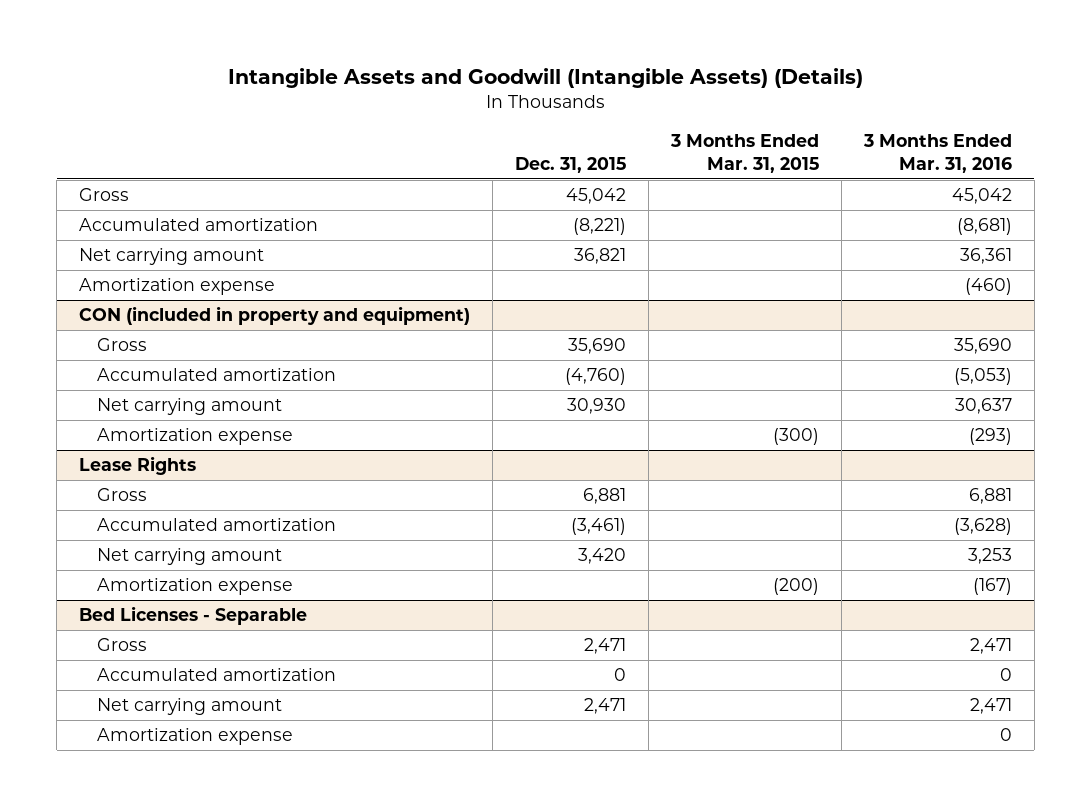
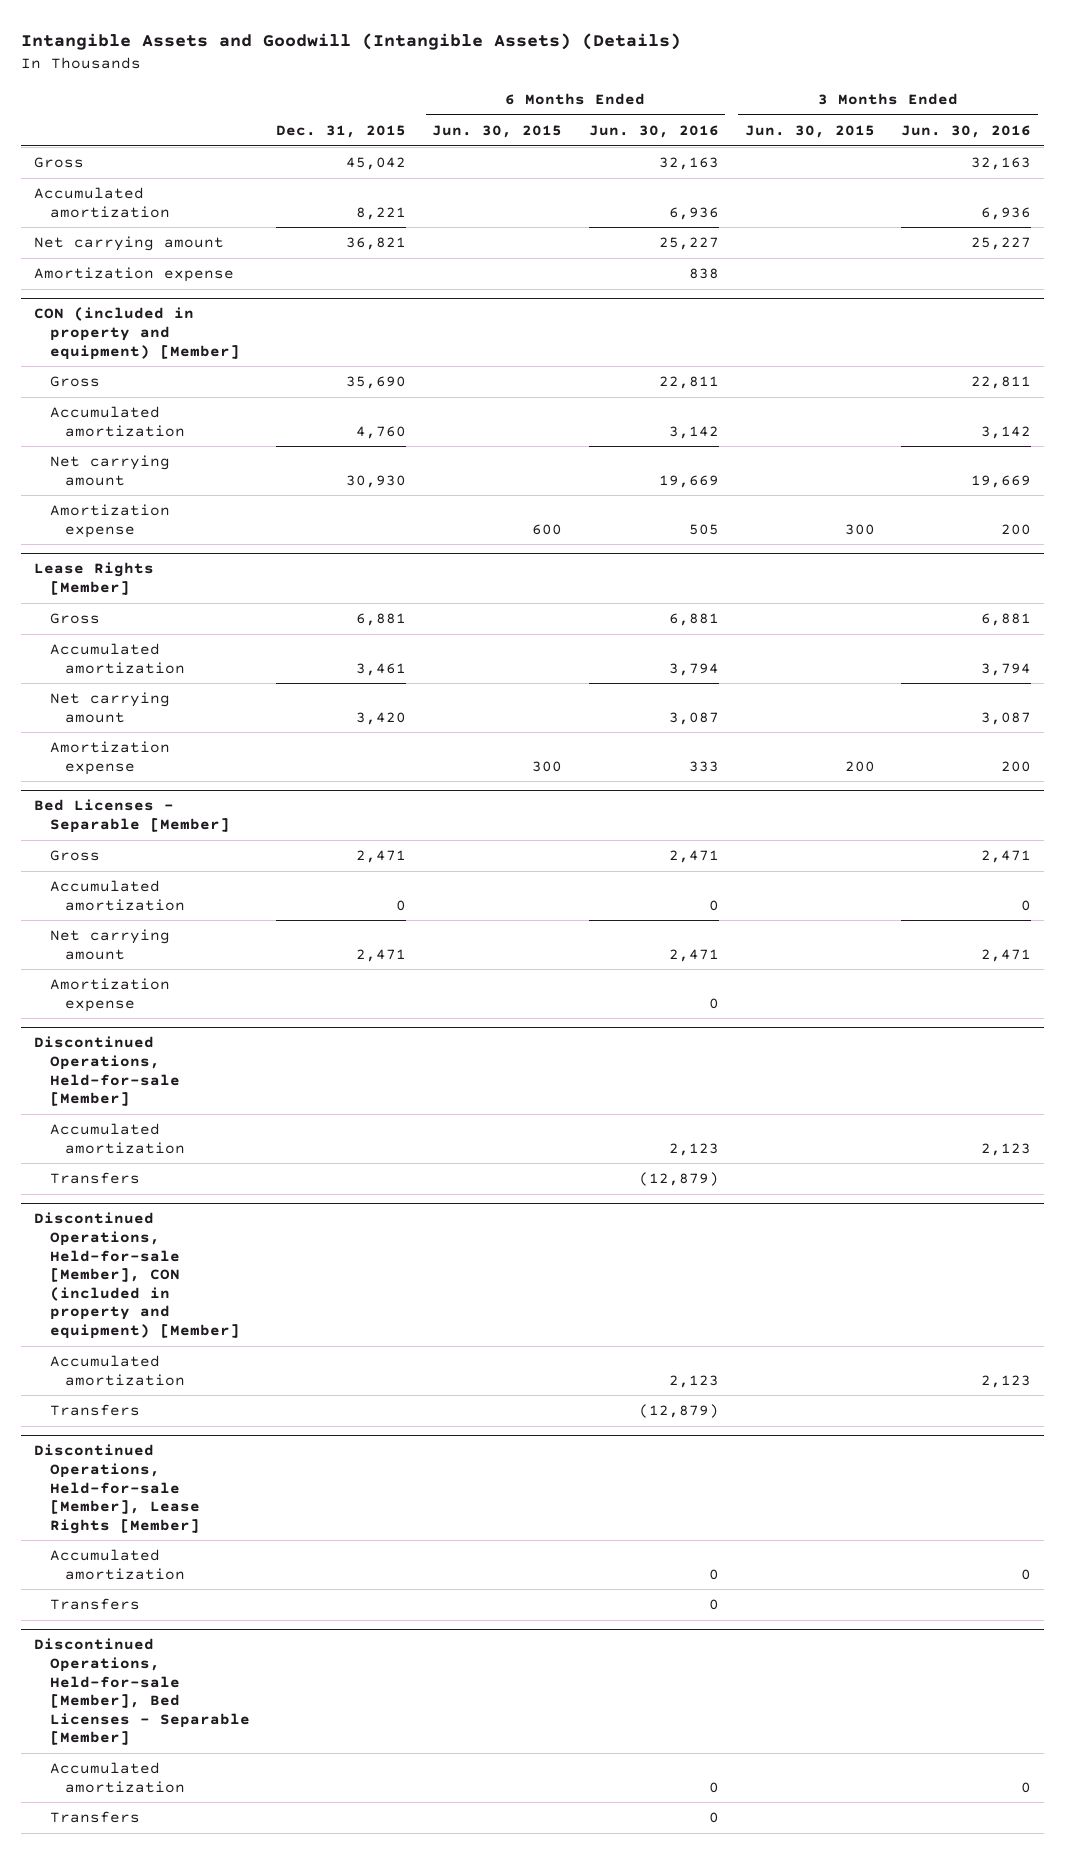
- | Dec. 31, 2015 | 3 Months Ended Mar. 31, 2015 | 3 Months Ended Mar. 31, 2016
+ | Dec. 31, 2015 | 6 Months Ended Jun. 30, 2015 | 6 Months Ended Jun. 30, 2016 | 3 Months Ended Jun. 30, 2015 | 3 Months Ended Jun. 30, 2016
- Accumulated amortization | (8,221) | | (8,681)
+ Accumulated amortization | 8,221 | | 6,936 | | 6,936
- CON (included in property and equipment)
+ CON (included in property and equipment) [Member]
- Accumulated amortization | (4,760) | | (5,053)
+ Accumulated amortization | 4,760 | | 3,142 | | 3,142
- Lease Rights
+ Lease Rights [Member]
- Accumulated amortization | (3,461) | | (3,628)
+ Accumulated amortization | 3,461 | | 3,794 | | 3,794
- Bed Licenses - Separable
+ Bed Licenses - Separable [Member]
+ Discontinued Operations, Held-for-sale [Member]
+ Accumulated amortization | | | 2,123 | | 2,123
+ Transfers | | | (12,879) | |
+ Discontinued Operations, Held-for-sale [Member], CON (included in property and equipment) [Member]
+ Accumulated amortization | | | 2,123 | | 2,123
+ Transfers | | | (12,879) | |
+ Discontinued Operations, Held-for-sale [Member], Lease Rights [Member]
+ Accumulated amortization | | | 0 | | 0
+ Transfers | | | 0 | |
+ Discontinued Operations, Held-for-sale [Member], Bed Licenses - Separable [Member]
+ Accumulated amortization | | | 0 | | 0
+ Transfers | | | 0 | |

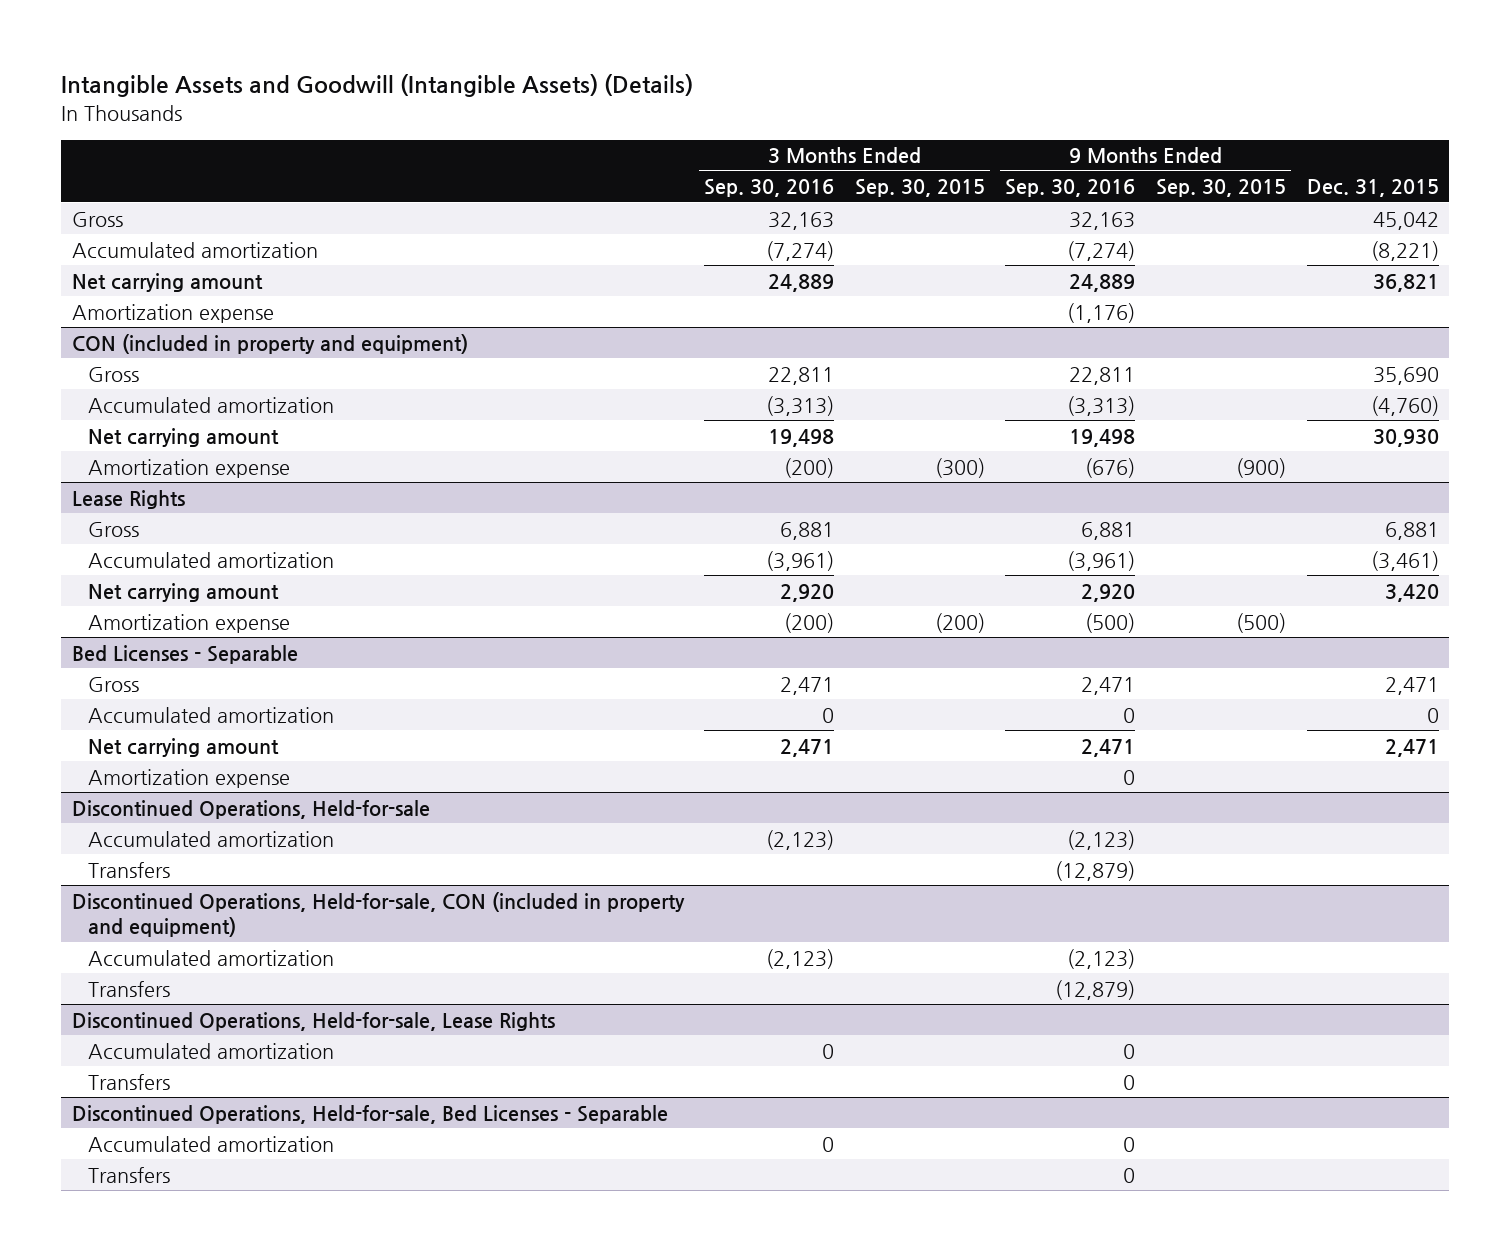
- | Dec. 31, 2015 | 6 Months Ended Jun. 30, 2015 | 6 Months Ended Jun. 30, 2016 | 3 Months Ended Jun. 30, 2015 | 3 Months Ended Jun. 30, 2016
+ | 3 Months Ended Sep. 30, 2016 | 3 Months Ended Sep. 30, 2015 | 9 Months Ended Sep. 30, 2016 | 9 Months Ended Sep. 30, 2015 | Dec. 31, 2015
- Accumulated amortization | 8,221 | | 6,936 | | 6,936
+ Accumulated amortization | (7,274) | | (7,274) | | (8,221)
- CON (included in property and equipment) [Member]
+ CON (included in property and equipment)
- Accumulated amortization | 4,760 | | 3,142 | | 3,142
+ Accumulated amortization | (3,313) | | (3,313) | | (4,760)
- Lease Rights [Member]
+ Lease Rights
- Accumulated amortization | 3,461 | | 3,794 | | 3,794
+ Accumulated amortization | (3,961) | | (3,961) | | (3,461)
- Bed Licenses - Separable [Member]
+ Bed Licenses - Separable
- Discontinued Operations, Held-for-sale [Member]
+ Discontinued Operations, Held-for-sale
- Discontinued Operations, Held-for-sale [Member], CON (included in property and equipment) [Member]
+ Discontinued Operations, Held-for-sale, CON (included in property and equipment)
- Discontinued Operations, Held-for-sale [Member], Lease Rights [Member]
+ Discontinued Operations, Held-for-sale, Lease Rights
- Discontinued Operations, Held-for-sale [Member], Bed Licenses - Separable [Member]
+ Discontinued Operations, Held-for-sale, Bed Licenses - Separable

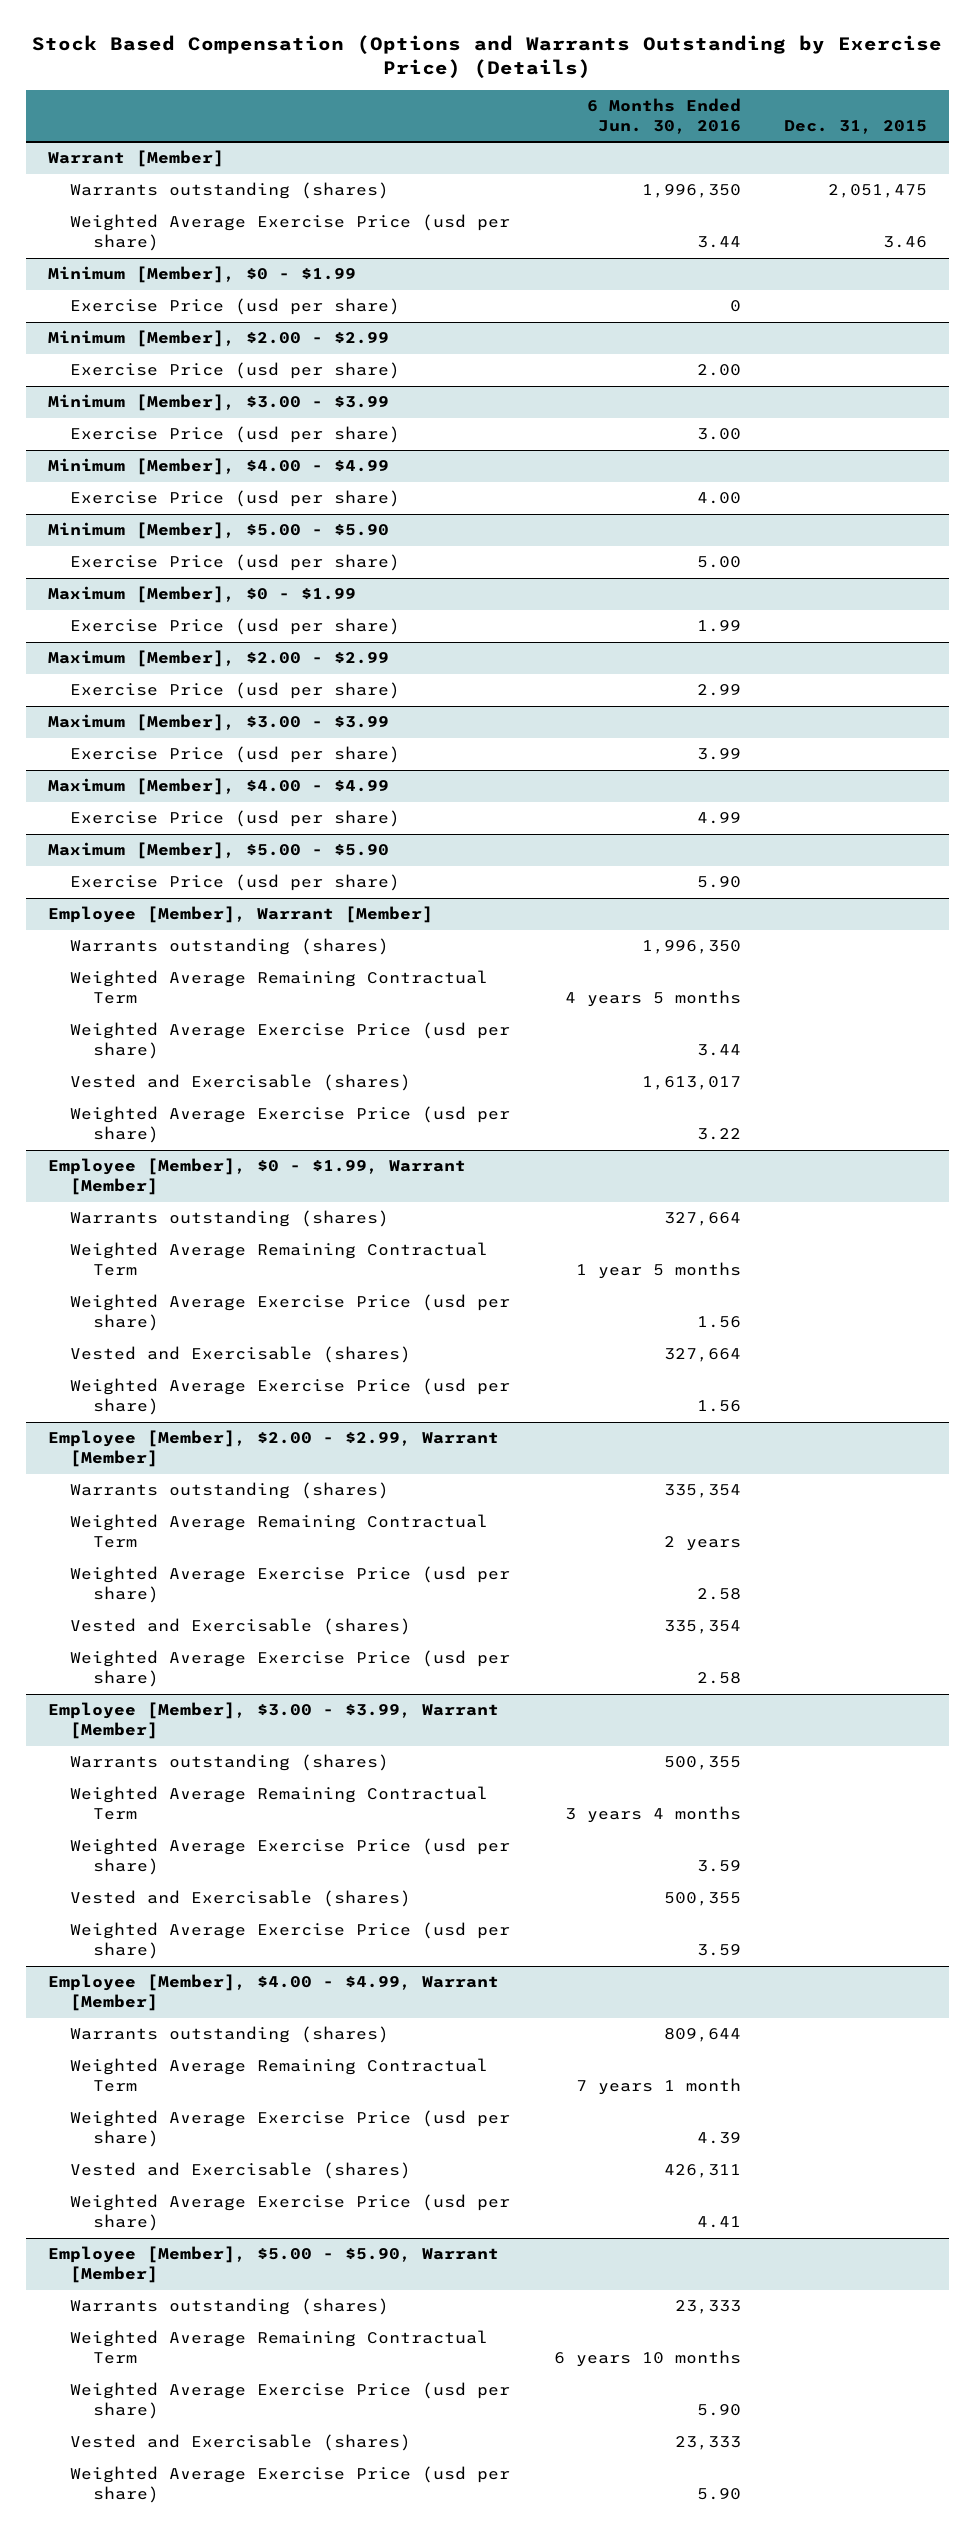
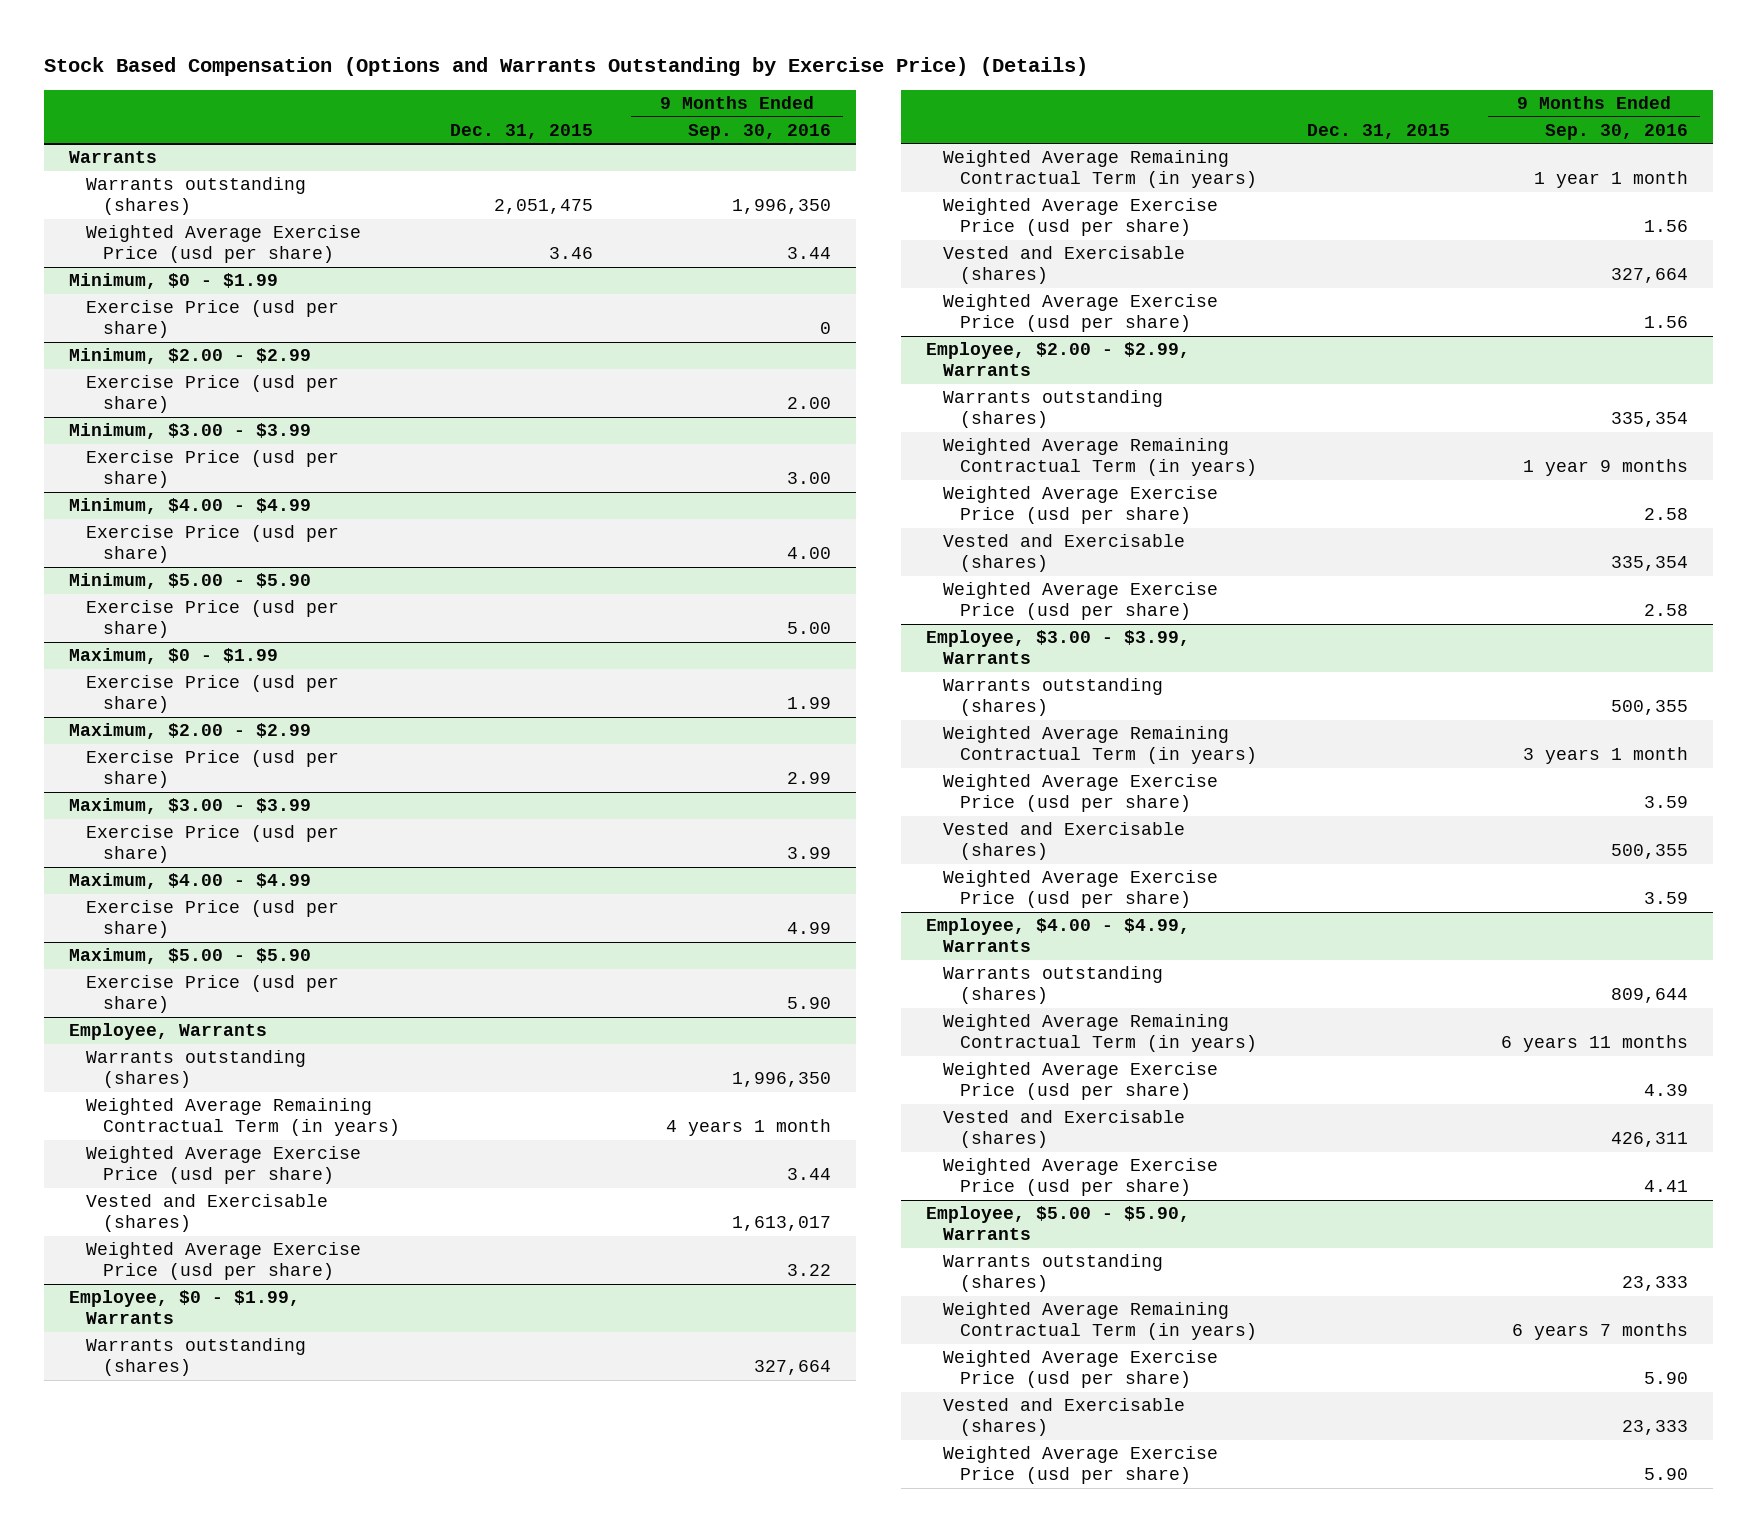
- | 6 Months Ended Jun. 30, 2016 | Dec. 31, 2015
+ | Dec. 31, 2015 | 9 Months Ended Sep. 30, 2016
- Warrant [Member]
+ Warrants
- Minimum [Member], $0 - $1.99
+ Minimum, $0 - $1.99
- Minimum [Member], $2.00 - $2.99
+ Minimum, $2.00 - $2.99
- Minimum [Member], $3.00 - $3.99
+ Minimum, $3.00 - $3.99
- Minimum [Member], $4.00 - $4.99
+ Minimum, $4.00 - $4.99
- Minimum [Member], $5.00 - $5.90
+ Minimum, $5.00 - $5.90
- Maximum [Member], $0 - $1.99
+ Maximum, $0 - $1.99
- Maximum [Member], $2.00 - $2.99
+ Maximum, $2.00 - $2.99
- Maximum [Member], $3.00 - $3.99
+ Maximum, $3.00 - $3.99
- Maximum [Member], $4.00 - $4.99
+ Maximum, $4.00 - $4.99
- Maximum [Member], $5.00 - $5.90
+ Maximum, $5.00 - $5.90
- Employee [Member], Warrant [Member]
+ Employee, Warrants
- Weighted Average Remaining Contractual Term | 4 years 5 months |
+ Weighted Average Remaining Contractual Term (in years) | | 4 years 1 month
- Employee [Member], $0 - $1.99, Warrant [Member]
+ Employee, $0 - $1.99, Warrants
- Weighted Average Remaining Contractual Term | 1 year 5 months |
+ Weighted Average Remaining Contractual Term (in years) | | 1 year 1 month
- Employee [Member], $2.00 - $2.99, Warrant [Member]
+ Employee, $2.00 - $2.99, Warrants
- Weighted Average Remaining Contractual Term | 2 years |
+ Weighted Average Remaining Contractual Term (in years) | | 1 year 9 months
- Employee [Member], $3.00 - $3.99, Warrant [Member]
+ Employee, $3.00 - $3.99, Warrants
- Weighted Average Remaining Contractual Term | 3 years 4 months |
+ Weighted Average Remaining Contractual Term (in years) | | 3 years 1 month
- Employee [Member], $4.00 - $4.99, Warrant [Member]
+ Employee, $4.00 - $4.99, Warrants
- Weighted Average Remaining Contractual Term | 7 years 1 month |
+ Weighted Average Remaining Contractual Term (in years) | | 6 years 11 months
- Employee [Member], $5.00 - $5.90, Warrant [Member]
+ Employee, $5.00 - $5.90, Warrants
- Weighted Average Remaining Contractual Term | 6 years 10 months |
+ Weighted Average Remaining Contractual Term (in years) | | 6 years 7 months

